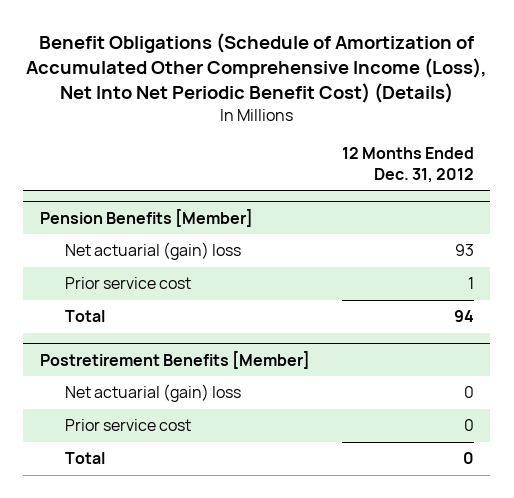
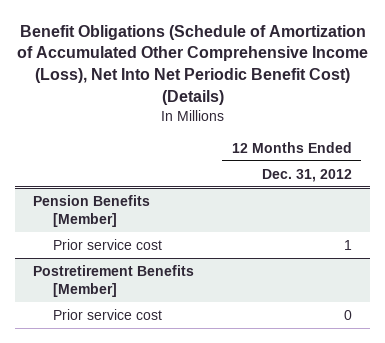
@ Pension Benefits [Member]
- Net actuarial (gain) loss | 93
- Total | 94
@ Postretirement Benefits [Member]
- Net actuarial (gain) loss | 0
- Total | 0

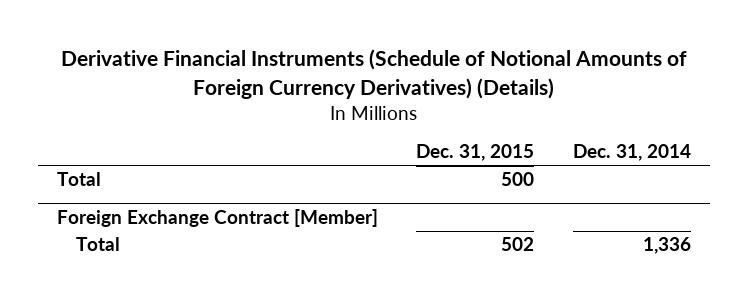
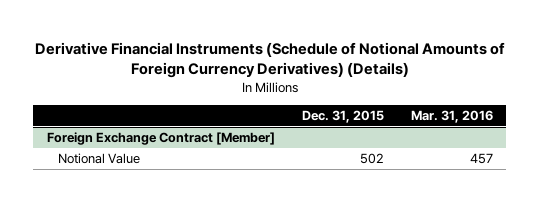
- | Dec. 31, 2015 | Dec. 31, 2014
+ | Dec. 31, 2015 | Mar. 31, 2016
- Total | 500 |
@ Foreign Exchange Contract [Member]
- Total | 502 | 1,336
+ Notional Value | 502 | 457

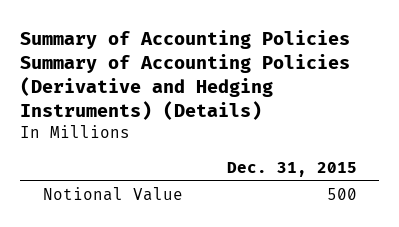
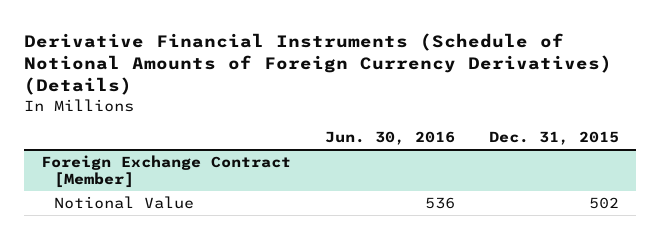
- Summary of Accounting Policies Summary of Accounting Policies (Derivative and Hedging Instruments) (Details)
+ Derivative Financial Instruments (Schedule of Notional Amounts of Foreign Currency Derivatives) (Details)
- | Dec. 31, 2015
+ | Jun. 30, 2016 | Dec. 31, 2015
- Notional Value | 500
+ Foreign Exchange Contract [Member]
+ Notional Value | 536 | 502

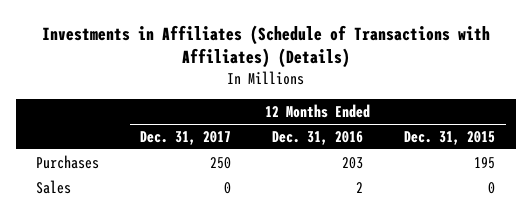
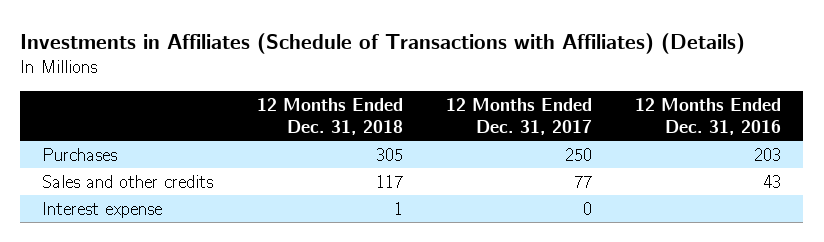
- | 12 Months Ended Dec. 31, 2017 | 12 Months Ended Dec. 31, 2016 | 12 Months Ended Dec. 31, 2015
+ | 12 Months Ended Dec. 31, 2018 | 12 Months Ended Dec. 31, 2017 | 12 Months Ended Dec. 31, 2016
- Sales | 0 | 2 | 0
+ Sales and other credits | 117 | 77 | 43
+ Interest expense | 1 | 0 |

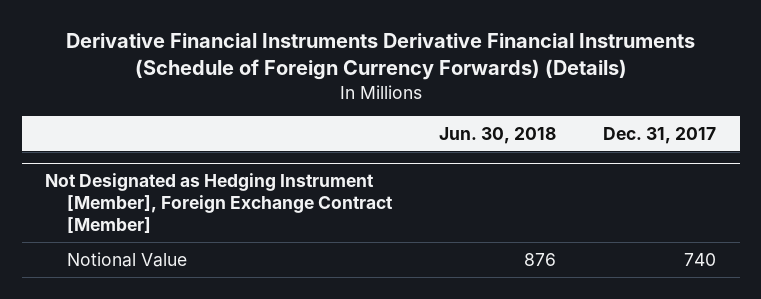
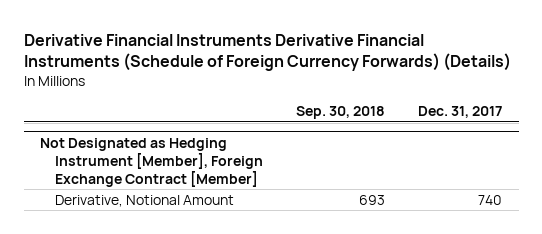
- | Jun. 30, 2018 | Dec. 31, 2017
+ | Sep. 30, 2018 | Dec. 31, 2017
@ Not Designated as Hedging Instrument [Member], Foreign Exchange Contract [Member]
- Notional Value | 876 | 740
+ Derivative, Notional Amount | 693 | 740

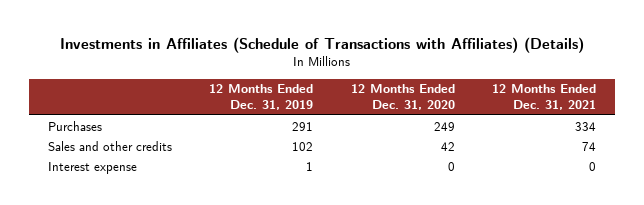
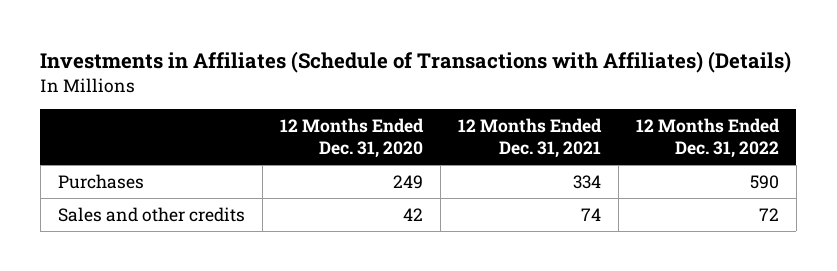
- | 12 Months Ended Dec. 31, 2019 | 12 Months Ended Dec. 31, 2020 | 12 Months Ended Dec. 31, 2021
+ | 12 Months Ended Dec. 31, 2020 | 12 Months Ended Dec. 31, 2021 | 12 Months Ended Dec. 31, 2022
- Interest expense | 1 | 0 | 0

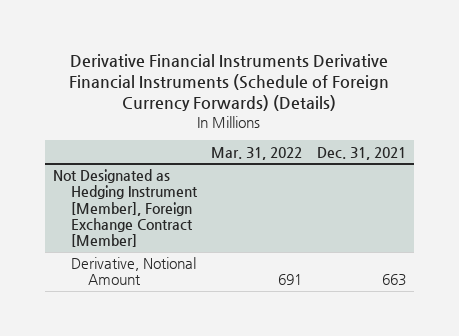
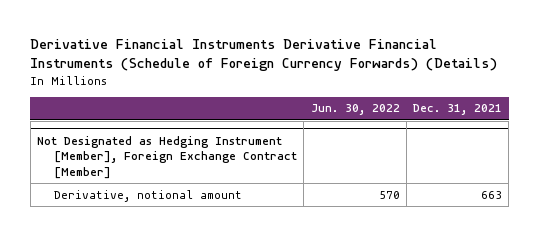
- | Mar. 31, 2022 | Dec. 31, 2021
+ | Jun. 30, 2022 | Dec. 31, 2021
@ Not Designated as Hedging Instrument [Member], Foreign Exchange Contract [Member]
- Derivative, Notional Amount | 691 | 663
+ Derivative, notional amount | 570 | 663

